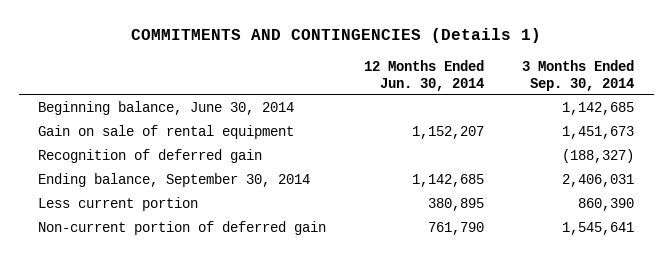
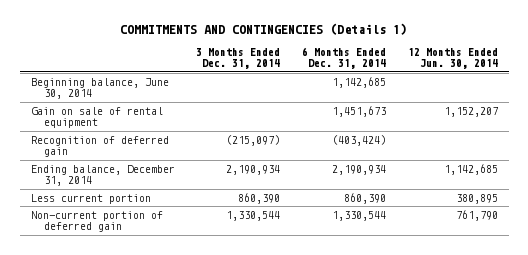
- | 12 Months Ended Jun. 30, 2014 | 3 Months Ended Sep. 30, 2014
+ | 3 Months Ended Dec. 31, 2014 | 6 Months Ended Dec. 31, 2014 | 12 Months Ended Jun. 30, 2014
- Ending balance, September 30, 2014 | 1,142,685 | 2,406,031
+ Ending balance, December 31, 2014 | 2,190,934 | 2,190,934 | 1,142,685

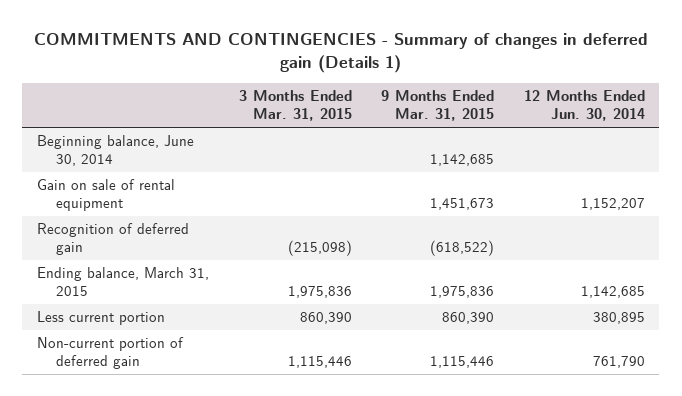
- COMMITMENTS AND CONTINGENCIES (Details 1)
+ COMMITMENTS AND CONTINGENCIES - Summary of changes in deferred gain (Details 1)
- | 3 Months Ended Dec. 31, 2014 | 6 Months Ended Dec. 31, 2014 | 12 Months Ended Jun. 30, 2014
+ | 3 Months Ended Mar. 31, 2015 | 9 Months Ended Mar. 31, 2015 | 12 Months Ended Jun. 30, 2014
- Ending balance, December 31, 2014 | 2,190,934 | 2,190,934 | 1,142,685
+ Ending balance, March 31, 2015 | 1,975,836 | 1,975,836 | 1,142,685

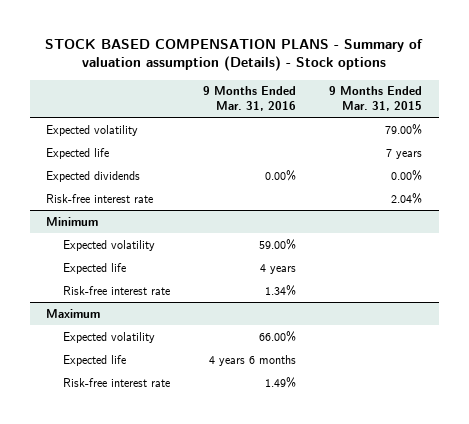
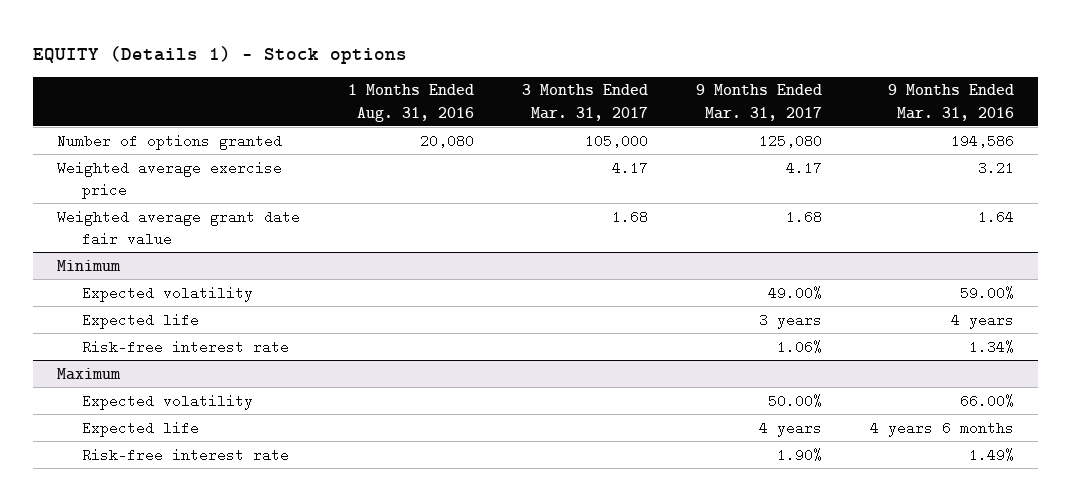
- STOCK BASED COMPENSATION PLANS - Summary of valuation assumption (Details) - Stock options
+ EQUITY (Details 1) - Stock options
- | 9 Months Ended Mar. 31, 2016 | 9 Months Ended Mar. 31, 2015
+ | 1 Months Ended Aug. 31, 2016 | 3 Months Ended Mar. 31, 2017 | 9 Months Ended Mar. 31, 2017 | 9 Months Ended Mar. 31, 2016
- Expected volatility | | 79.00%
- Expected life | | 7 years
- Expected dividends | 0.00% | 0.00%
- Risk-free interest rate | | 2.04%
+ Number of options granted | 20,080 | 105,000 | 125,080 | 194,586
+ Weighted average exercise price | | 4.17 | 4.17 | 3.21
+ Weighted average grant date fair value | | 1.68 | 1.68 | 1.64

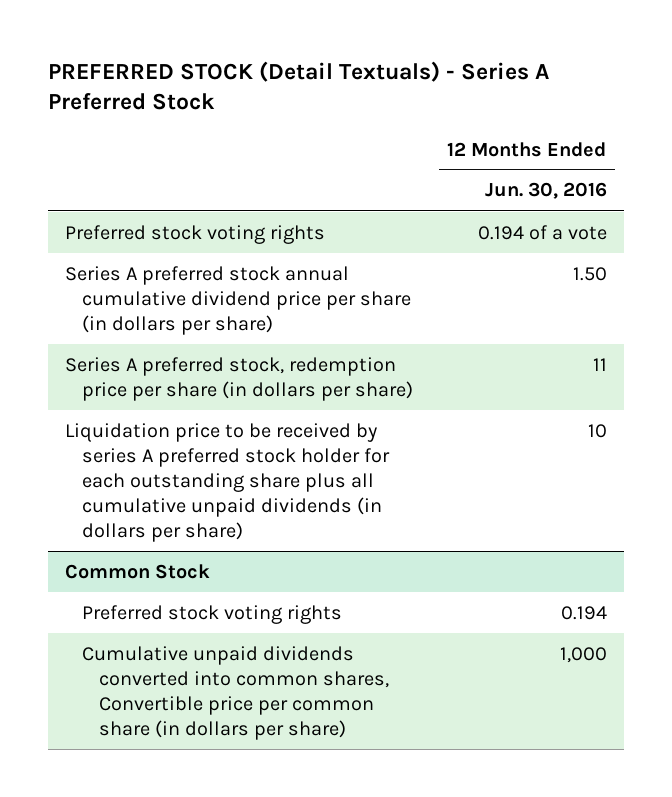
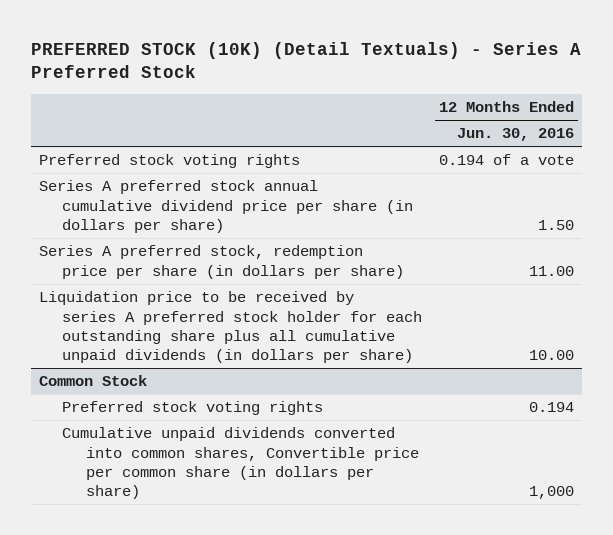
- PREFERRED STOCK (Detail Textuals) - Series A Preferred Stock
+ PREFERRED STOCK (10K) (Detail Textuals) - Series A Preferred Stock
- Series A preferred stock, redemption price per share (in dollars per share) | 11
- Liquidation price to be received by series A preferred stock holder for each outstanding share plus all cumulative unpaid dividends (in dollars per share) | 10
+ Series A preferred stock, redemption price per share (in dollars per share) | 11.00
+ Liquidation price to be received by series A preferred stock holder for each outstanding share plus all cumulative unpaid dividends (in dollars per share) | 10.00

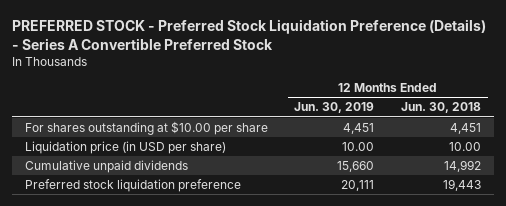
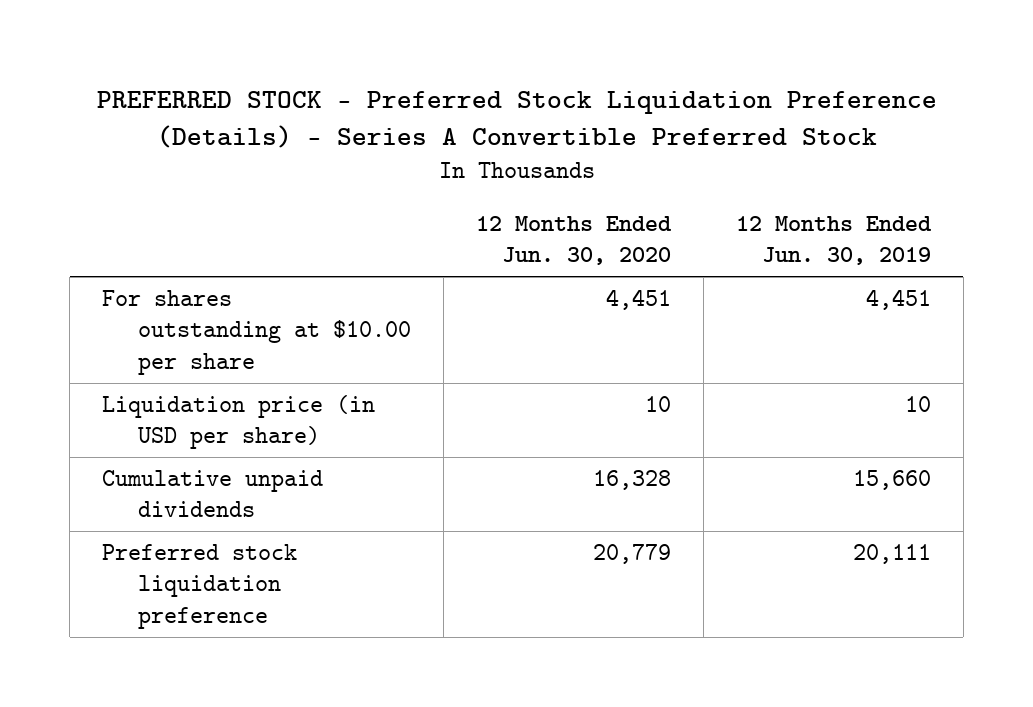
- | 12 Months Ended Jun. 30, 2019 | 12 Months Ended Jun. 30, 2018
+ | 12 Months Ended Jun. 30, 2020 | 12 Months Ended Jun. 30, 2019
- Liquidation price (in USD per share) | 10.00 | 10.00
+ Liquidation price (in USD per share) | 10 | 10

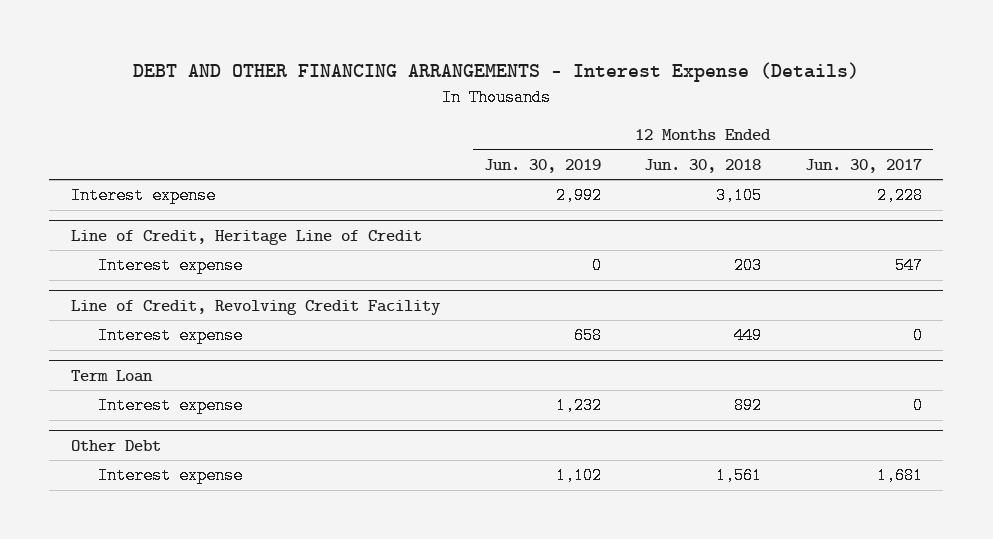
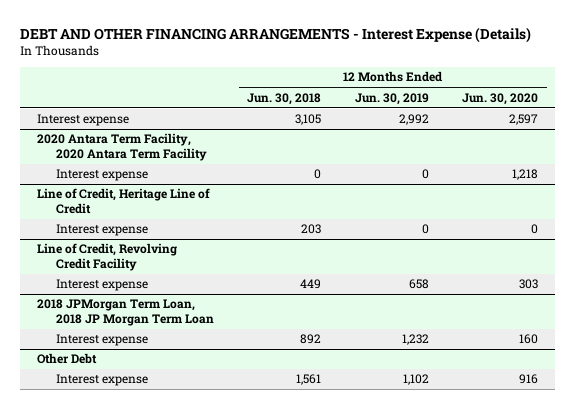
- | 12 Months Ended Jun. 30, 2019 | 12 Months Ended Jun. 30, 2018 | 12 Months Ended Jun. 30, 2017
+ | 12 Months Ended Jun. 30, 2018 | 12 Months Ended Jun. 30, 2019 | 12 Months Ended Jun. 30, 2020
+ 2020 Antara Term Facility, 2020 Antara Term Facility
+ Interest expense | 0 | 0 | 1,218
- Term Loan
+ 2018 JPMorgan Term Loan, 2018 JP Morgan Term Loan

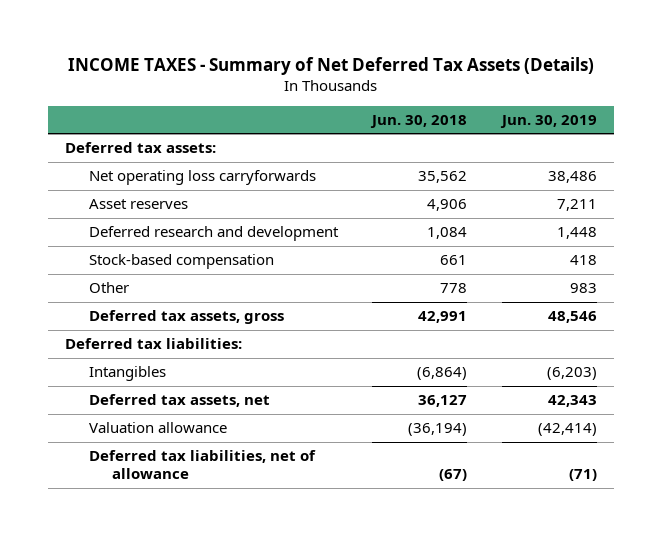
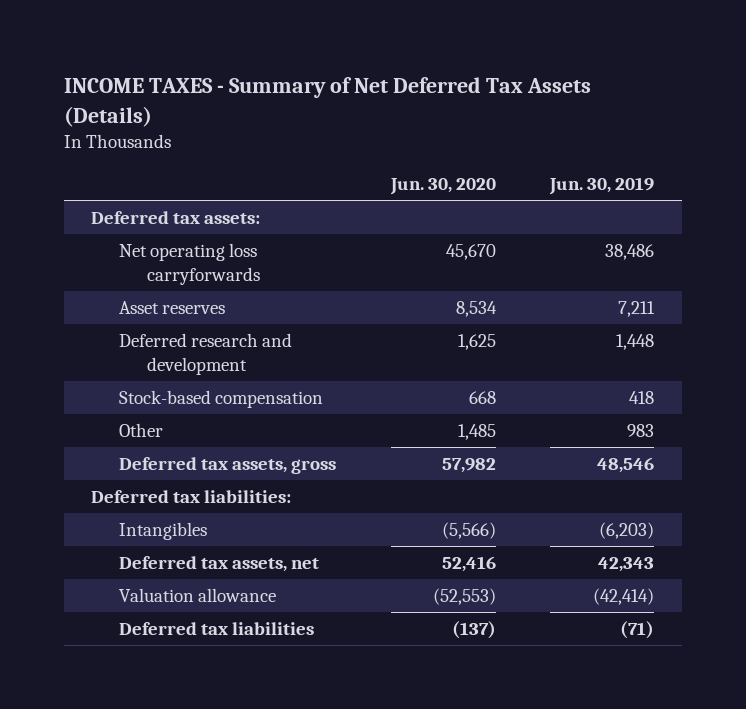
- | Jun. 30, 2018 | Jun. 30, 2019
+ | Jun. 30, 2020 | Jun. 30, 2019
- Deferred tax liabilities, net of allowance | (67) | (71)
+ Deferred tax liabilities | (137) | (71)

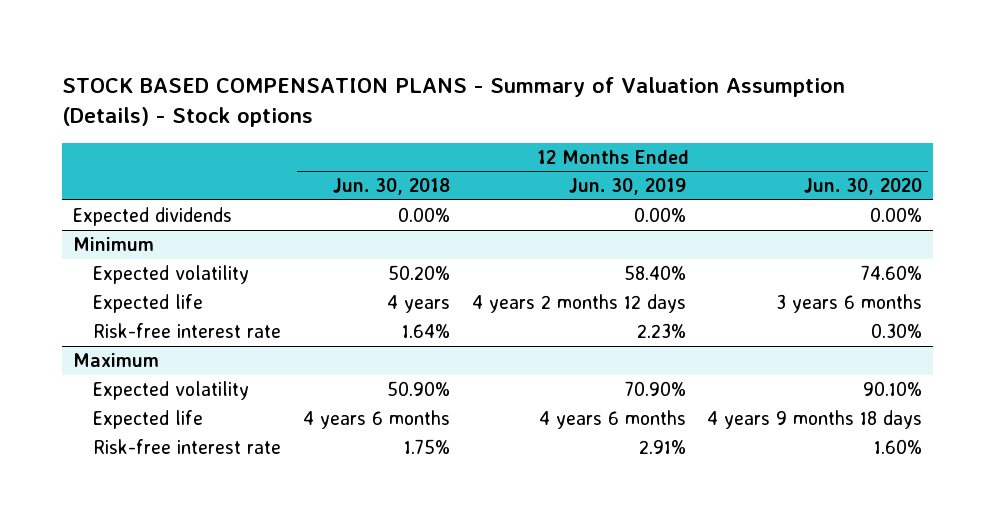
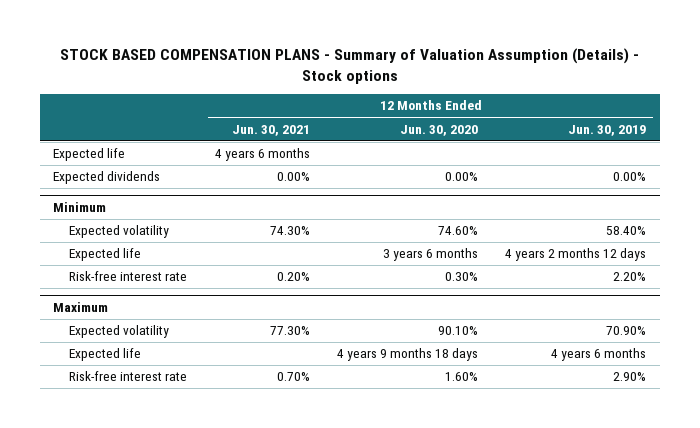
- | 12 Months Ended Jun. 30, 2018 | 12 Months Ended Jun. 30, 2019 | 12 Months Ended Jun. 30, 2020
+ | 12 Months Ended Jun. 30, 2021 | 12 Months Ended Jun. 30, 2020 | 12 Months Ended Jun. 30, 2019
+ Expected life | 4 years 6 months | |
@ Minimum
- Risk-free interest rate | 1.64% | 2.23% | 0.30%
+ Risk-free interest rate | 0.20% | 0.30% | 2.20%
@ Maximum
- Risk-free interest rate | 1.75% | 2.91% | 1.60%
+ Risk-free interest rate | 0.70% | 1.60% | 2.90%

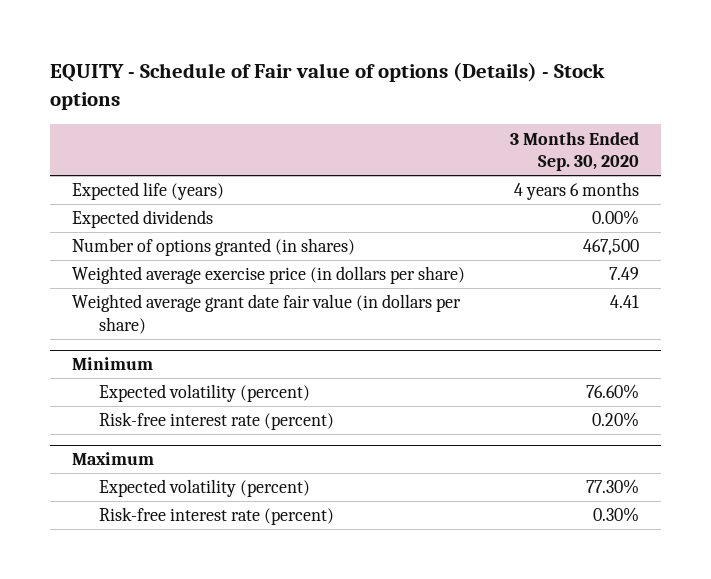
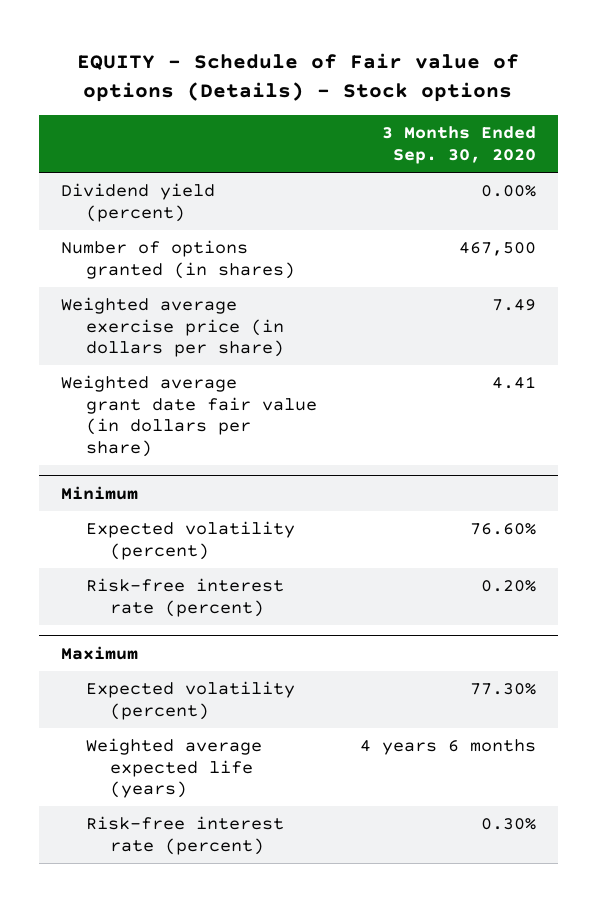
- Expected life (years) | 4 years 6 months
- Expected dividends | 0.00%
+ Dividend yield (percent) | 0.00%
@ Maximum
+ Weighted average expected life (years) | 4 years 6 months

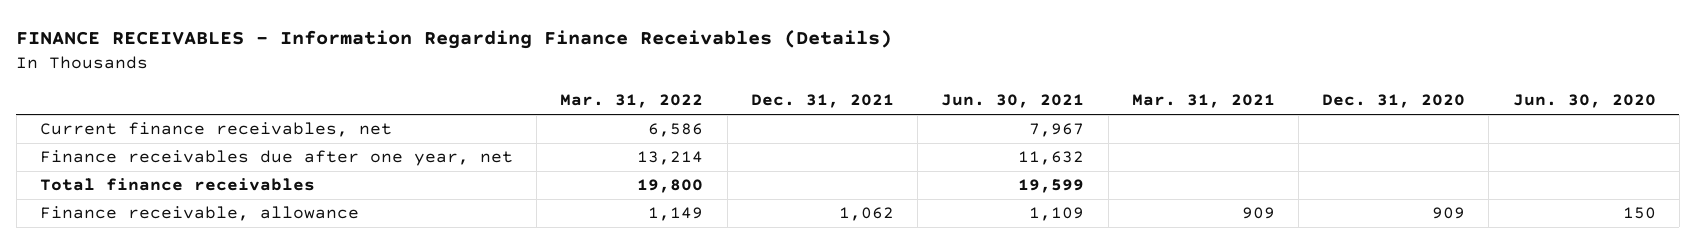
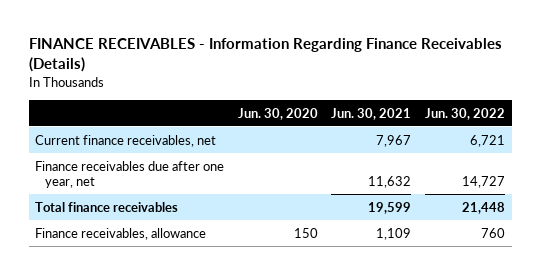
- | Mar. 31, 2022 | Dec. 31, 2021 | Jun. 30, 2021 | Mar. 31, 2021 | Dec. 31, 2020 | Jun. 30, 2020
+ | Jun. 30, 2020 | Jun. 30, 2021 | Jun. 30, 2022
- Finance receivable, allowance | 1,149 | 1,062 | 1,109 | 909 | 909 | 150
+ Finance receivables, allowance | 150 | 1,109 | 760

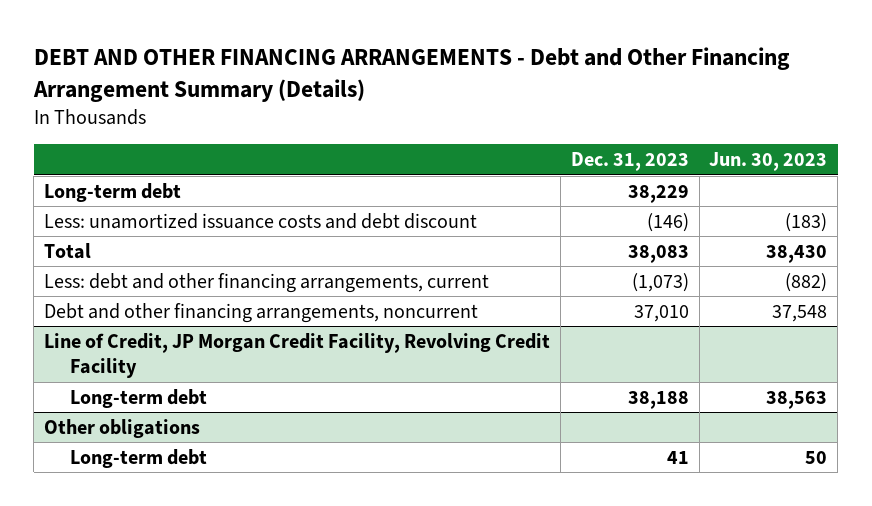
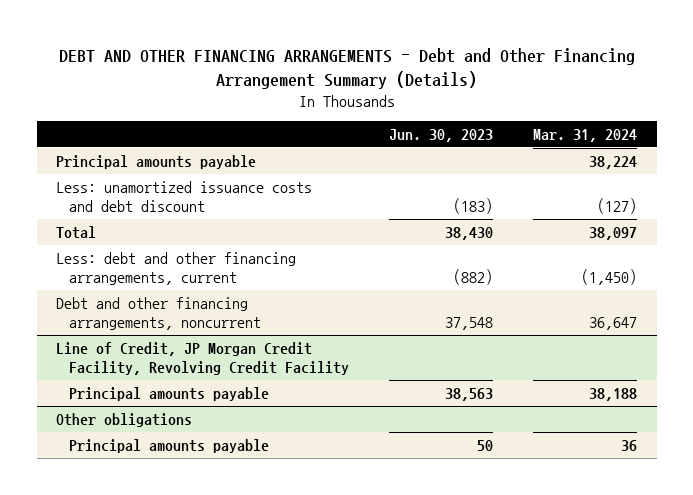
- | Dec. 31, 2023 | Jun. 30, 2023
+ | Jun. 30, 2023 | Mar. 31, 2024
- Long-term debt | 38,229 |
+ Principal amounts payable | | 38,224
@ Line of Credit, JP Morgan Credit Facility, Revolving Credit Facility
- Long-term debt | 38,188 | 38,563
+ Principal amounts payable | 38,563 | 38,188
@ Other obligations
- Long-term debt | 41 | 50
+ Principal amounts payable | 50 | 36

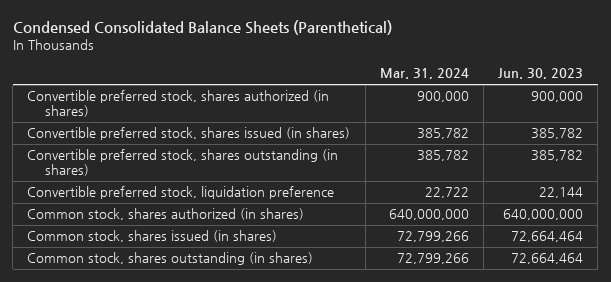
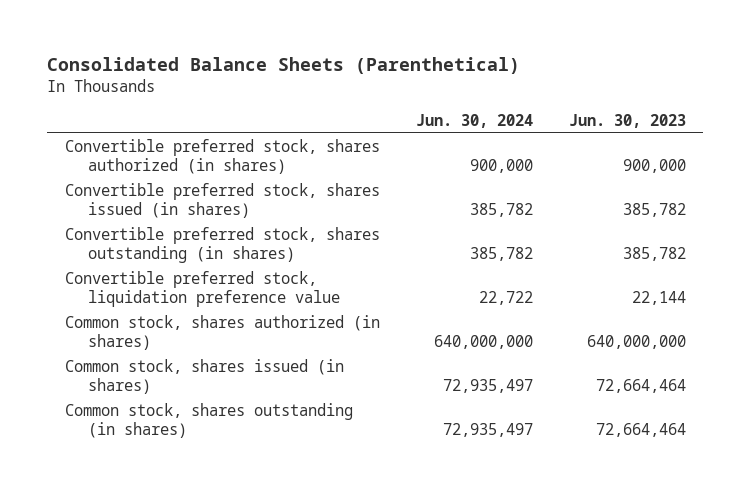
- Condensed Consolidated Balance Sheets (Parenthetical)
+ Consolidated Balance Sheets (Parenthetical)
- | Mar. 31, 2024 | Jun. 30, 2023
+ | Jun. 30, 2024 | Jun. 30, 2023
- Convertible preferred stock, liquidation preference | 22,722 | 22,144
+ Convertible preferred stock, liquidation preference value | 22,722 | 22,144

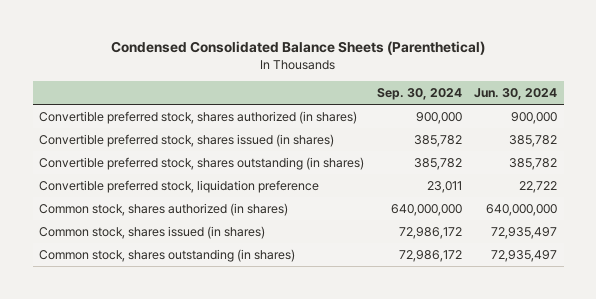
- Consolidated Balance Sheets (Parenthetical)
+ Condensed Consolidated Balance Sheets (Parenthetical)
- | Jun. 30, 2024 | Jun. 30, 2023
+ | Sep. 30, 2024 | Jun. 30, 2024
- Convertible preferred stock, liquidation preference value | 22,722 | 22,144
+ Convertible preferred stock, liquidation preference | 23,011 | 22,722

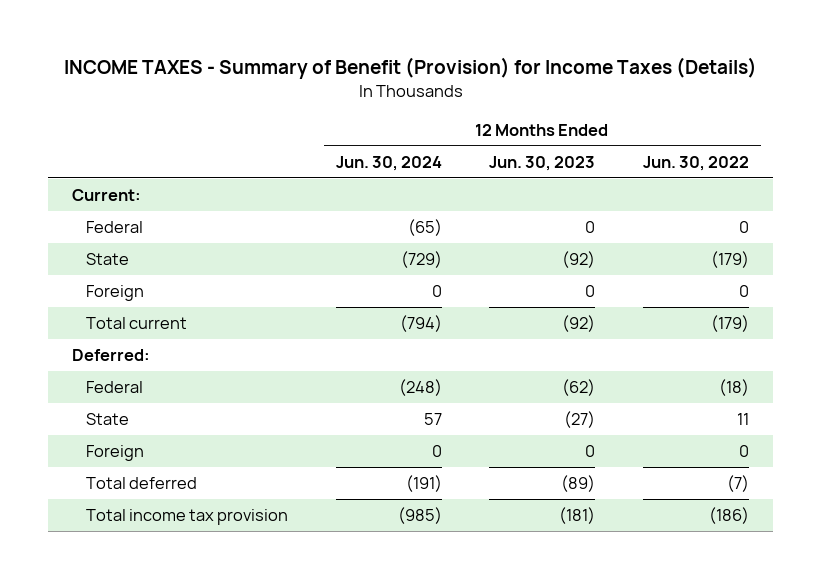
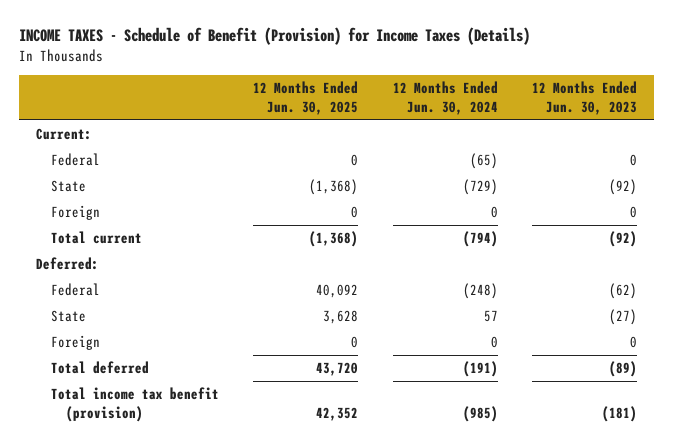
- INCOME TAXES - Summary of Benefit (Provision) for Income Taxes (Details)
+ INCOME TAXES - Schedule of Benefit (Provision) for Income Taxes (Details)
- | 12 Months Ended Jun. 30, 2024 | 12 Months Ended Jun. 30, 2023 | 12 Months Ended Jun. 30, 2022
+ | 12 Months Ended Jun. 30, 2025 | 12 Months Ended Jun. 30, 2024 | 12 Months Ended Jun. 30, 2023
- Total income tax provision | (985) | (181) | (186)
+ Total income tax benefit (provision) | 42,352 | (985) | (181)

